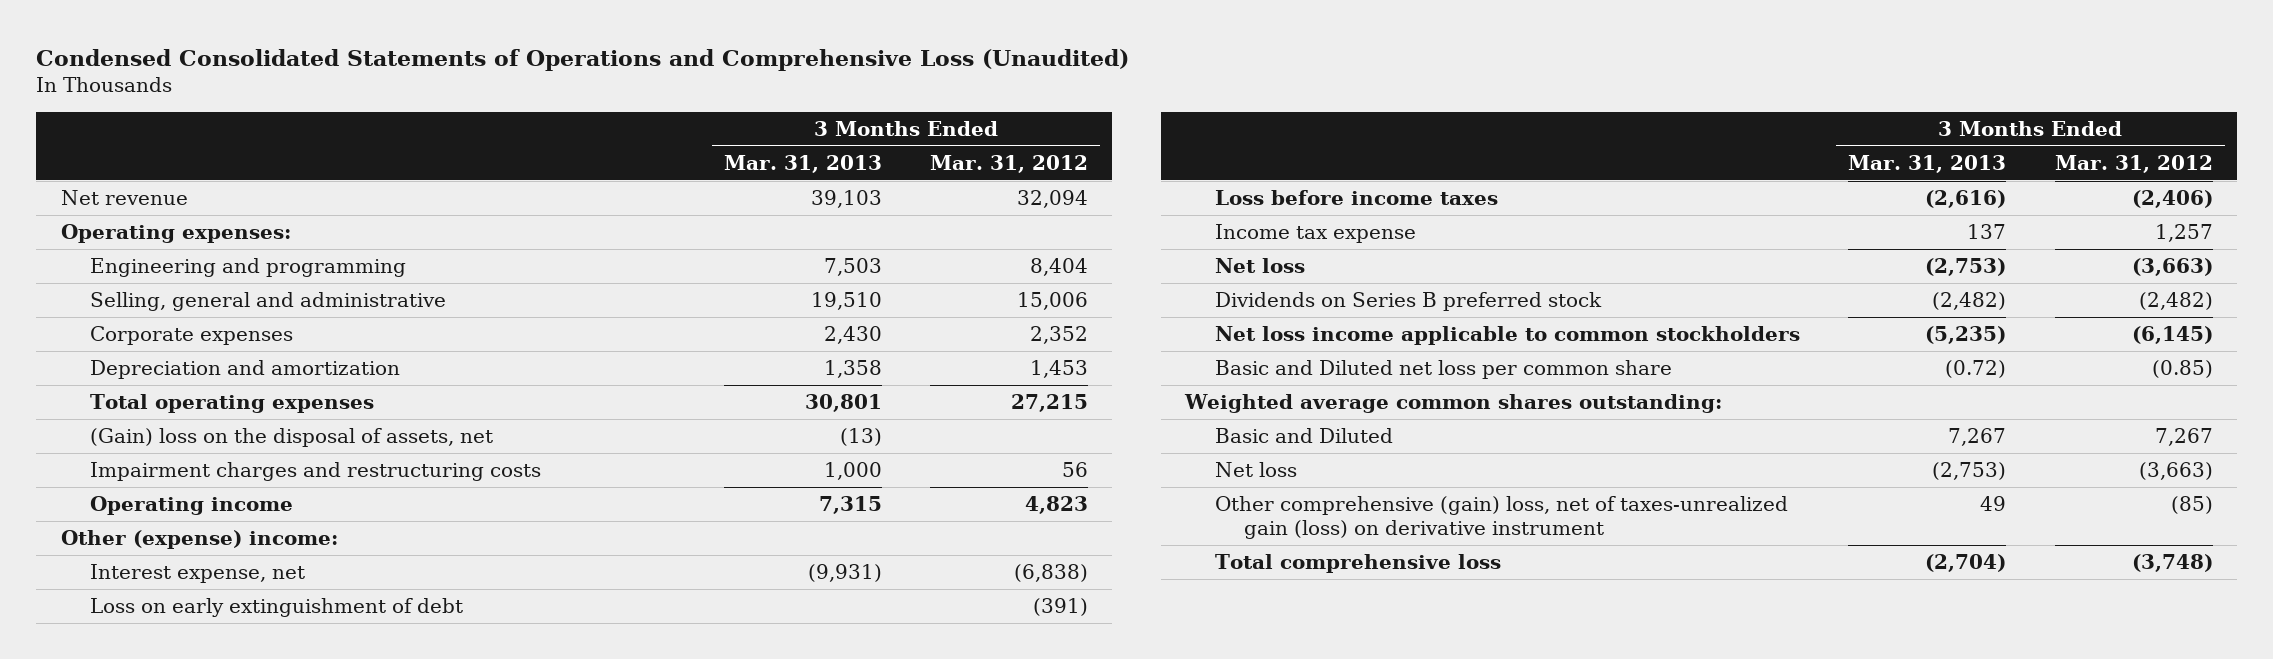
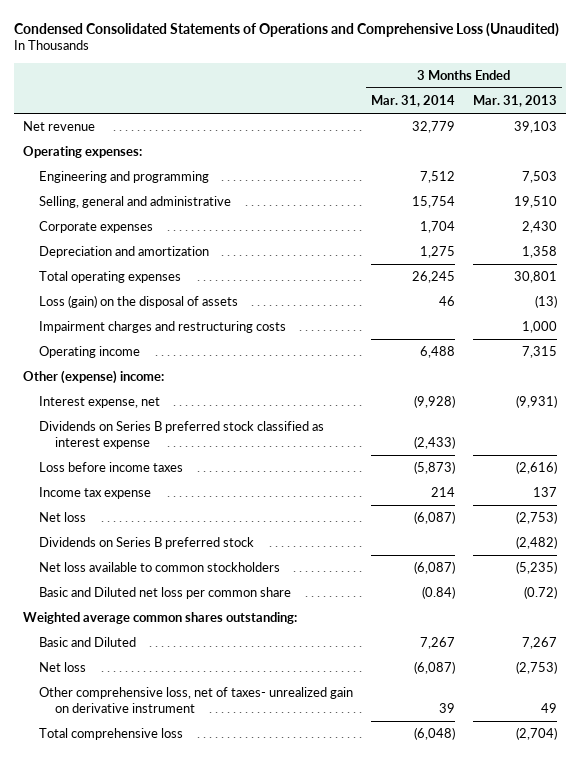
- | 3 Months Ended Mar. 31, 2013 | 3 Months Ended Mar. 31, 2012
+ | 3 Months Ended Mar. 31, 2014 | 3 Months Ended Mar. 31, 2013
- (Gain) loss on the disposal of assets, net | (13) |
+ Loss (gain) on the disposal of assets | 46 | (13)
- Loss on early extinguishment of debt | | (391)
+ Dividends on Series B preferred stock classified as interest expense | (2,433) |
- Net loss income applicable to common stockholders | (5,235) | (6,145)
+ Net loss available to common stockholders | (6,087) | (5,235)
- Other comprehensive (gain) loss, net of taxes-unrealized gain (loss) on derivative instrument | 49 | (85)
+ Other comprehensive loss, net of taxes- unrealized gain on derivative instrument | 39 | 49

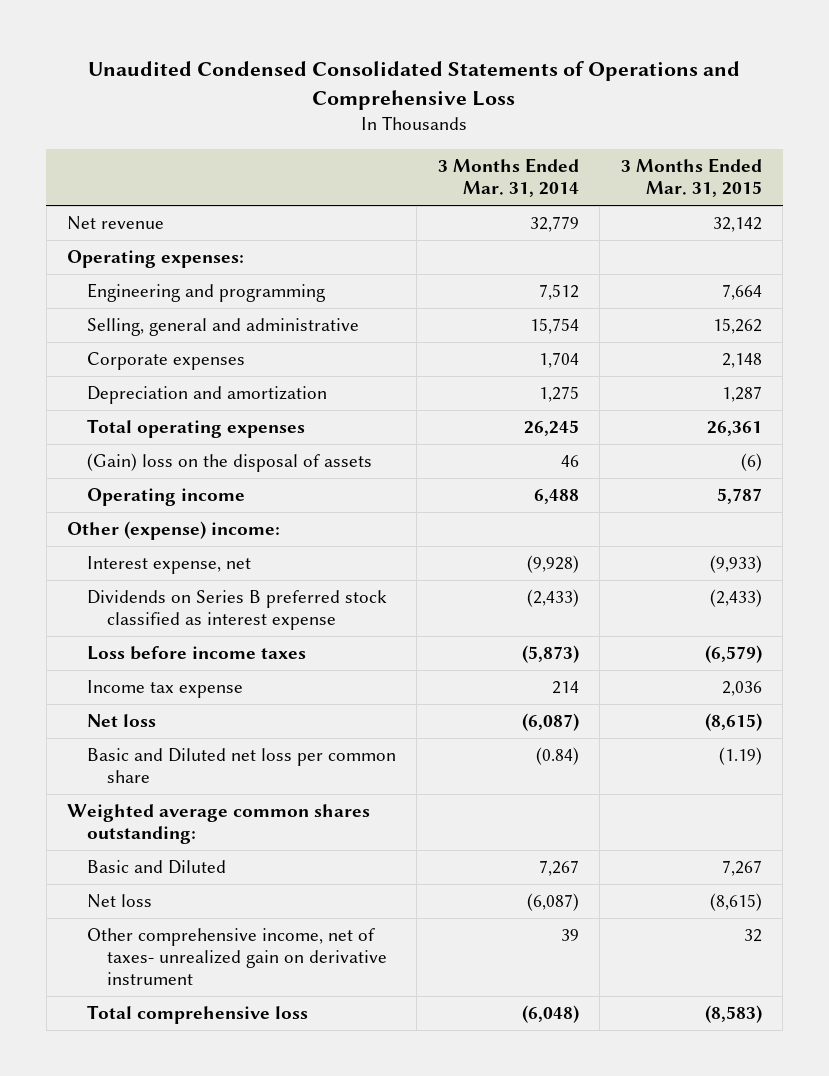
- Condensed Consolidated Statements of Operations and Comprehensive Loss (Unaudited)
+ Unaudited Condensed Consolidated Statements of Operations and Comprehensive Loss
- | 3 Months Ended Mar. 31, 2014 | 3 Months Ended Mar. 31, 2013
+ | 3 Months Ended Mar. 31, 2014 | 3 Months Ended Mar. 31, 2015
- Loss (gain) on the disposal of assets | 46 | (13)
- Impairment charges and restructuring costs | | 1,000
+ (Gain) loss on the disposal of assets | 46 | (6)
- Dividends on Series B preferred stock | | (2,482)
- Net loss available to common stockholders | (6,087) | (5,235)
- Other comprehensive loss, net of taxes- unrealized gain on derivative instrument | 39 | 49
+ Other comprehensive income, net of taxes- unrealized gain on derivative instrument | 39 | 32

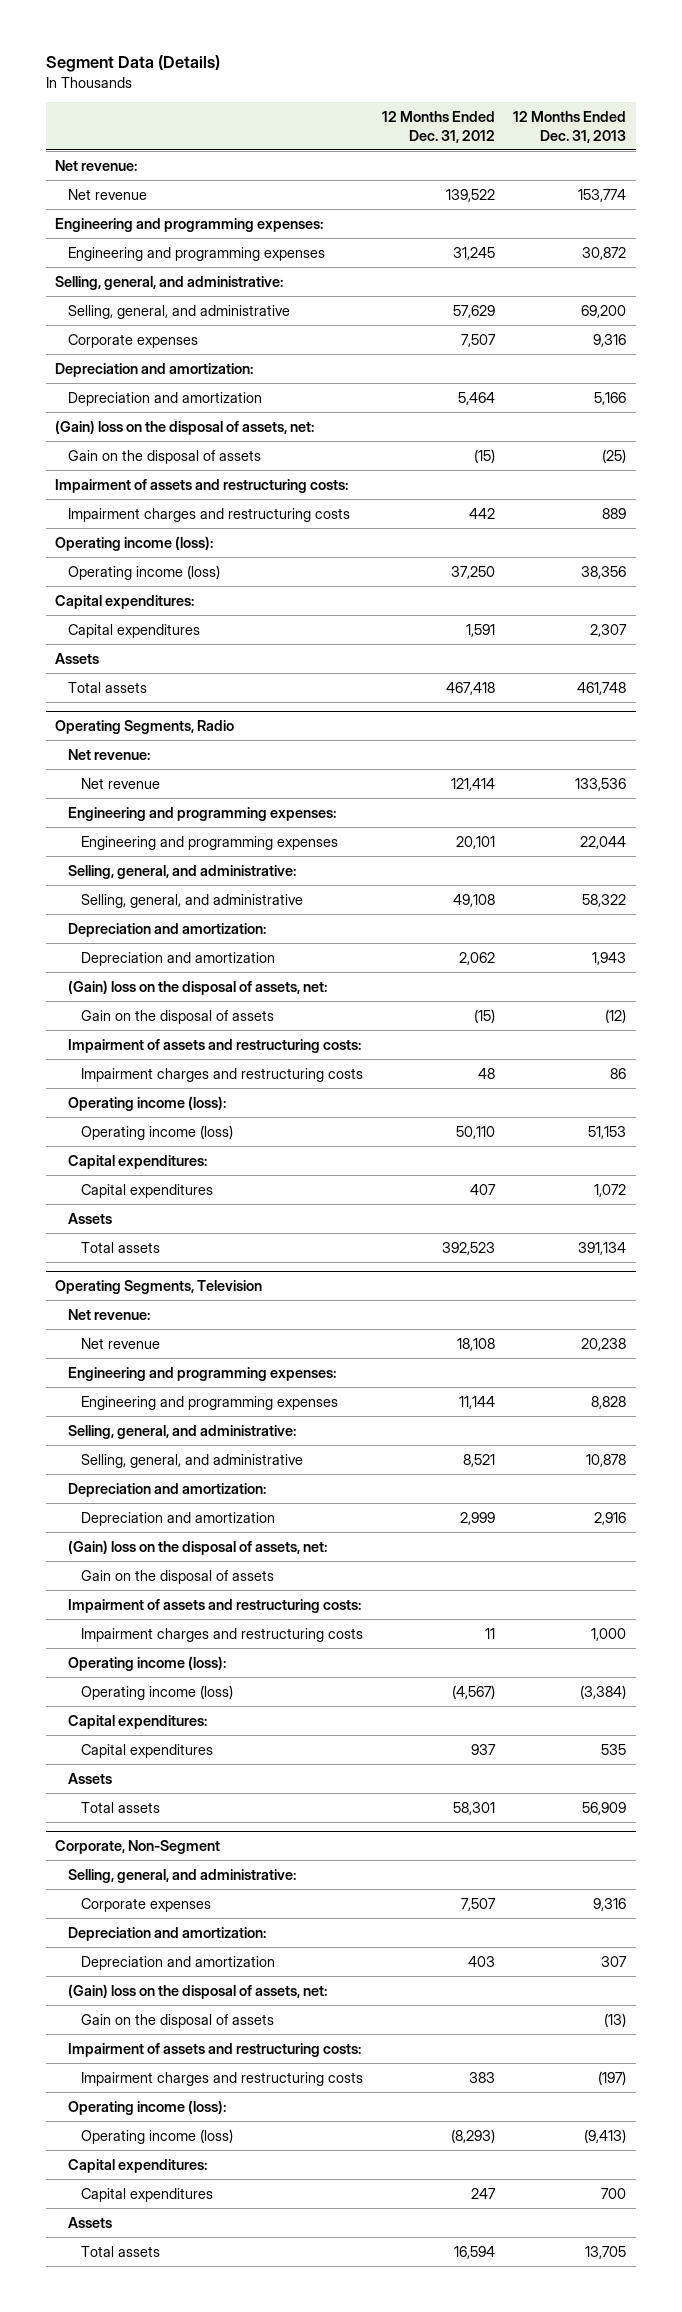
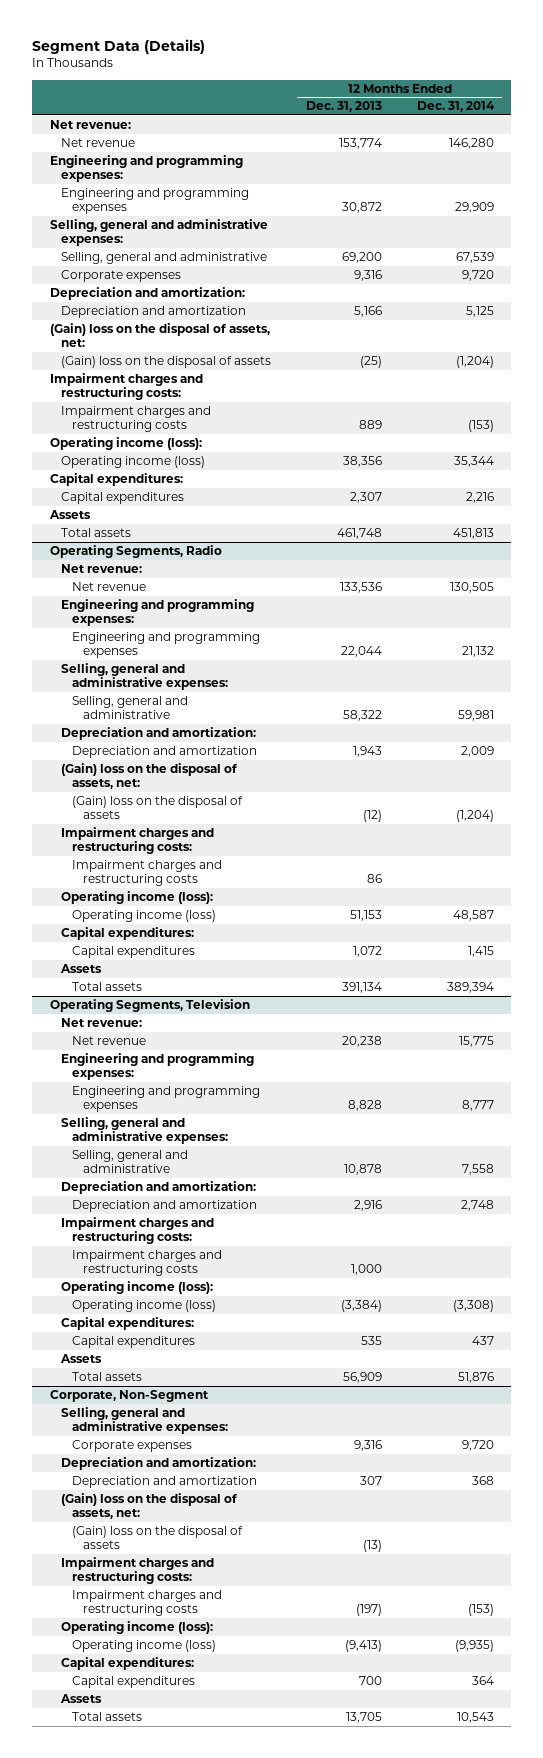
- | 12 Months Ended Dec. 31, 2012 | 12 Months Ended Dec. 31, 2013
+ | 12 Months Ended Dec. 31, 2013 | 12 Months Ended Dec. 31, 2014
- Selling, general, and administrative:
- Selling, general, and administrative | 57,629 | 69,200
+ Selling, general and administrative expenses:
+ Selling, general and administrative | 69,200 | 67,539
- Gain on the disposal of assets | (15) | (25)
- Impairment of assets and restructuring costs:
+ (Gain) loss on the disposal of assets | (25) | (1,204)
+ Impairment charges and restructuring costs:
@ Operating Segments, Radio
- Selling, general, and administrative:
- Selling, general, and administrative | 49,108 | 58,322
+ Selling, general and administrative expenses:
+ Selling, general and administrative | 58,322 | 59,981
- Gain on the disposal of assets | (15) | (12)
- Impairment of assets and restructuring costs:
+ (Gain) loss on the disposal of assets | (12) | (1,204)
+ Impairment charges and restructuring costs:
@ Operating Segments, Television
- Selling, general, and administrative:
- Selling, general, and administrative | 8,521 | 10,878
+ Selling, general and administrative expenses:
+ Selling, general and administrative | 10,878 | 7,558
- (Gain) loss on the disposal of assets, net:
- Gain on the disposal of assets
- Impairment of assets and restructuring costs:
+ Impairment charges and restructuring costs:
@ Corporate, Non-Segment
- Selling, general, and administrative:
+ Selling, general and administrative expenses:
- Gain on the disposal of assets | | (13)
- Impairment of assets and restructuring costs:
+ (Gain) loss on the disposal of assets | (13) |
+ Impairment charges and restructuring costs:

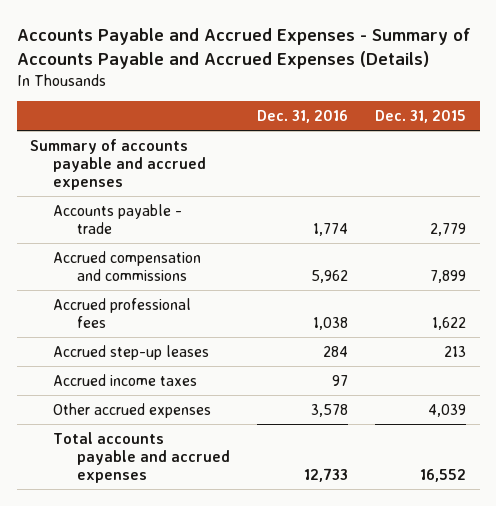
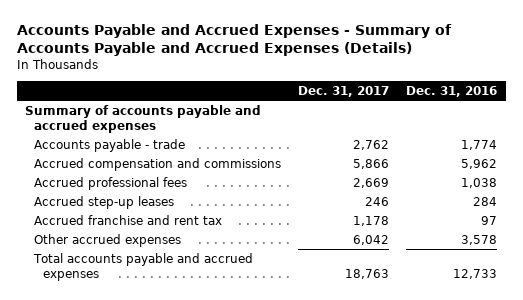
- | Dec. 31, 2016 | Dec. 31, 2015
+ | Dec. 31, 2017 | Dec. 31, 2016
- Accrued income taxes | 97 |
+ Accrued franchise and rent tax | 1,178 | 97

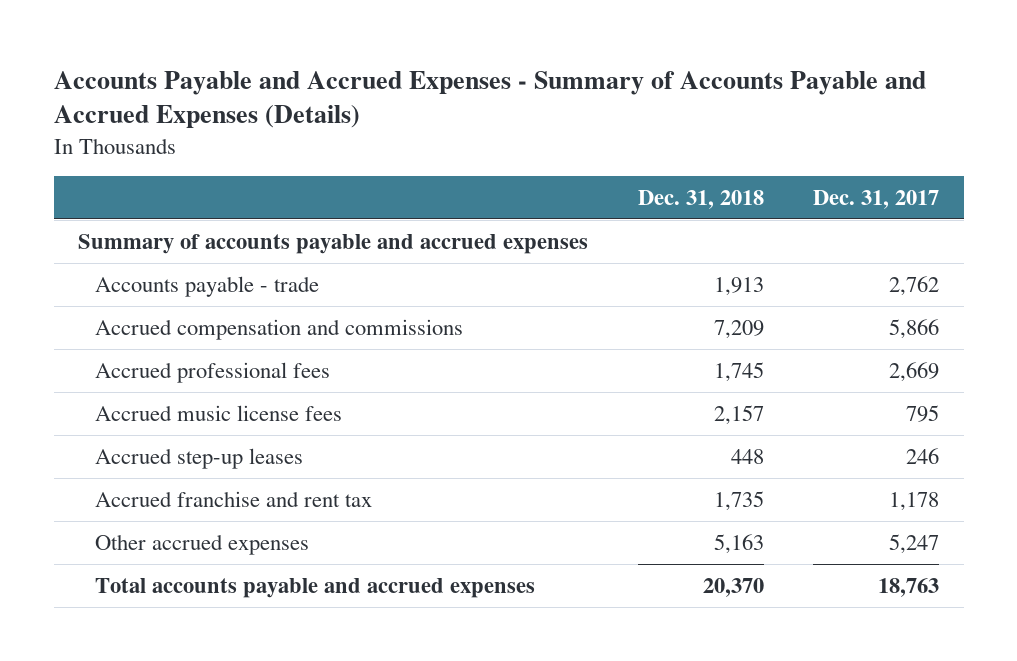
- | Dec. 31, 2017 | Dec. 31, 2016
+ | Dec. 31, 2018 | Dec. 31, 2017
+ Accrued music license fees | 2,157 | 795
- Other accrued expenses | 6,042 | 3,578
+ Other accrued expenses | 5,163 | 5,247

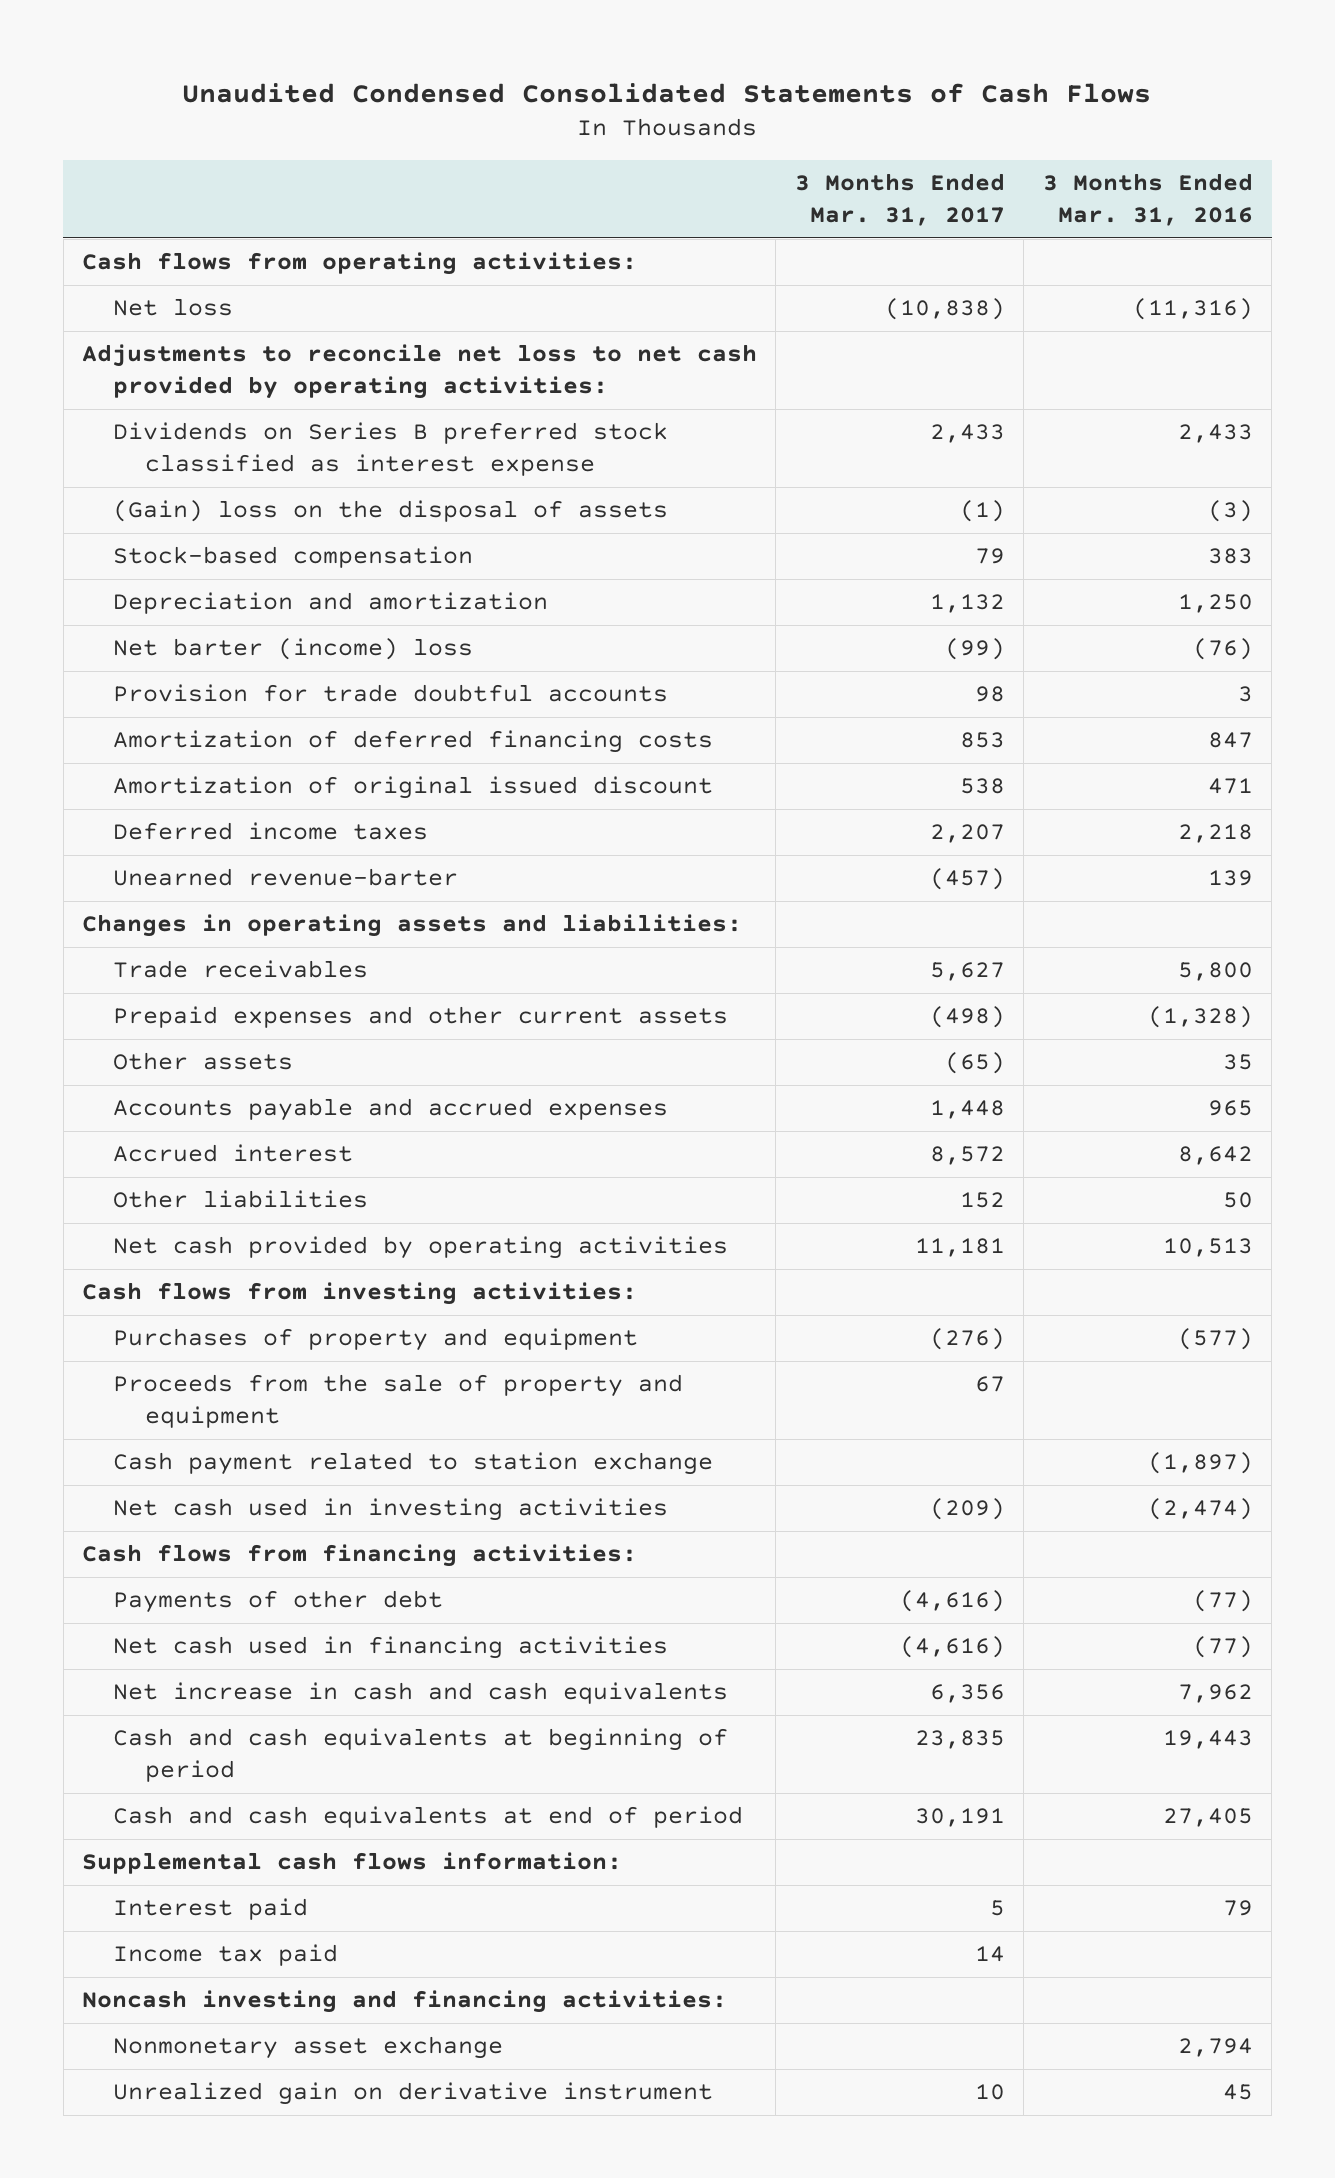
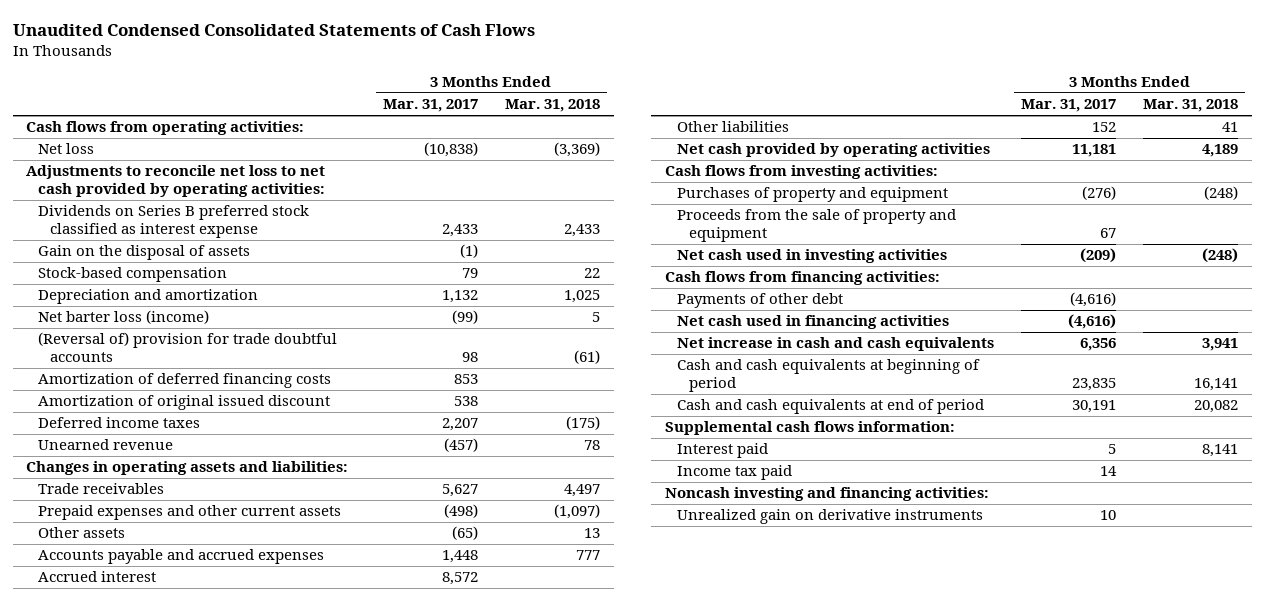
- | 3 Months Ended Mar. 31, 2017 | 3 Months Ended Mar. 31, 2016
+ | 3 Months Ended Mar. 31, 2017 | 3 Months Ended Mar. 31, 2018
- (Gain) loss on the disposal of assets | (1) | (3)
+ Gain on the disposal of assets | (1) |
- Net barter (income) loss | (99) | (76)
- Provision for trade doubtful accounts | 98 | 3
+ Net barter loss (income) | (99) | 5
+ (Reversal of) provision for trade doubtful accounts | 98 | (61)
- Unearned revenue-barter | (457) | 139
+ Unearned revenue | (457) | 78
- Cash payment related to station exchange | | (1,897)
- Nonmonetary asset exchange | | 2,794
- Unrealized gain on derivative instrument | 10 | 45
+ Unrealized gain on derivative instruments | 10 |

